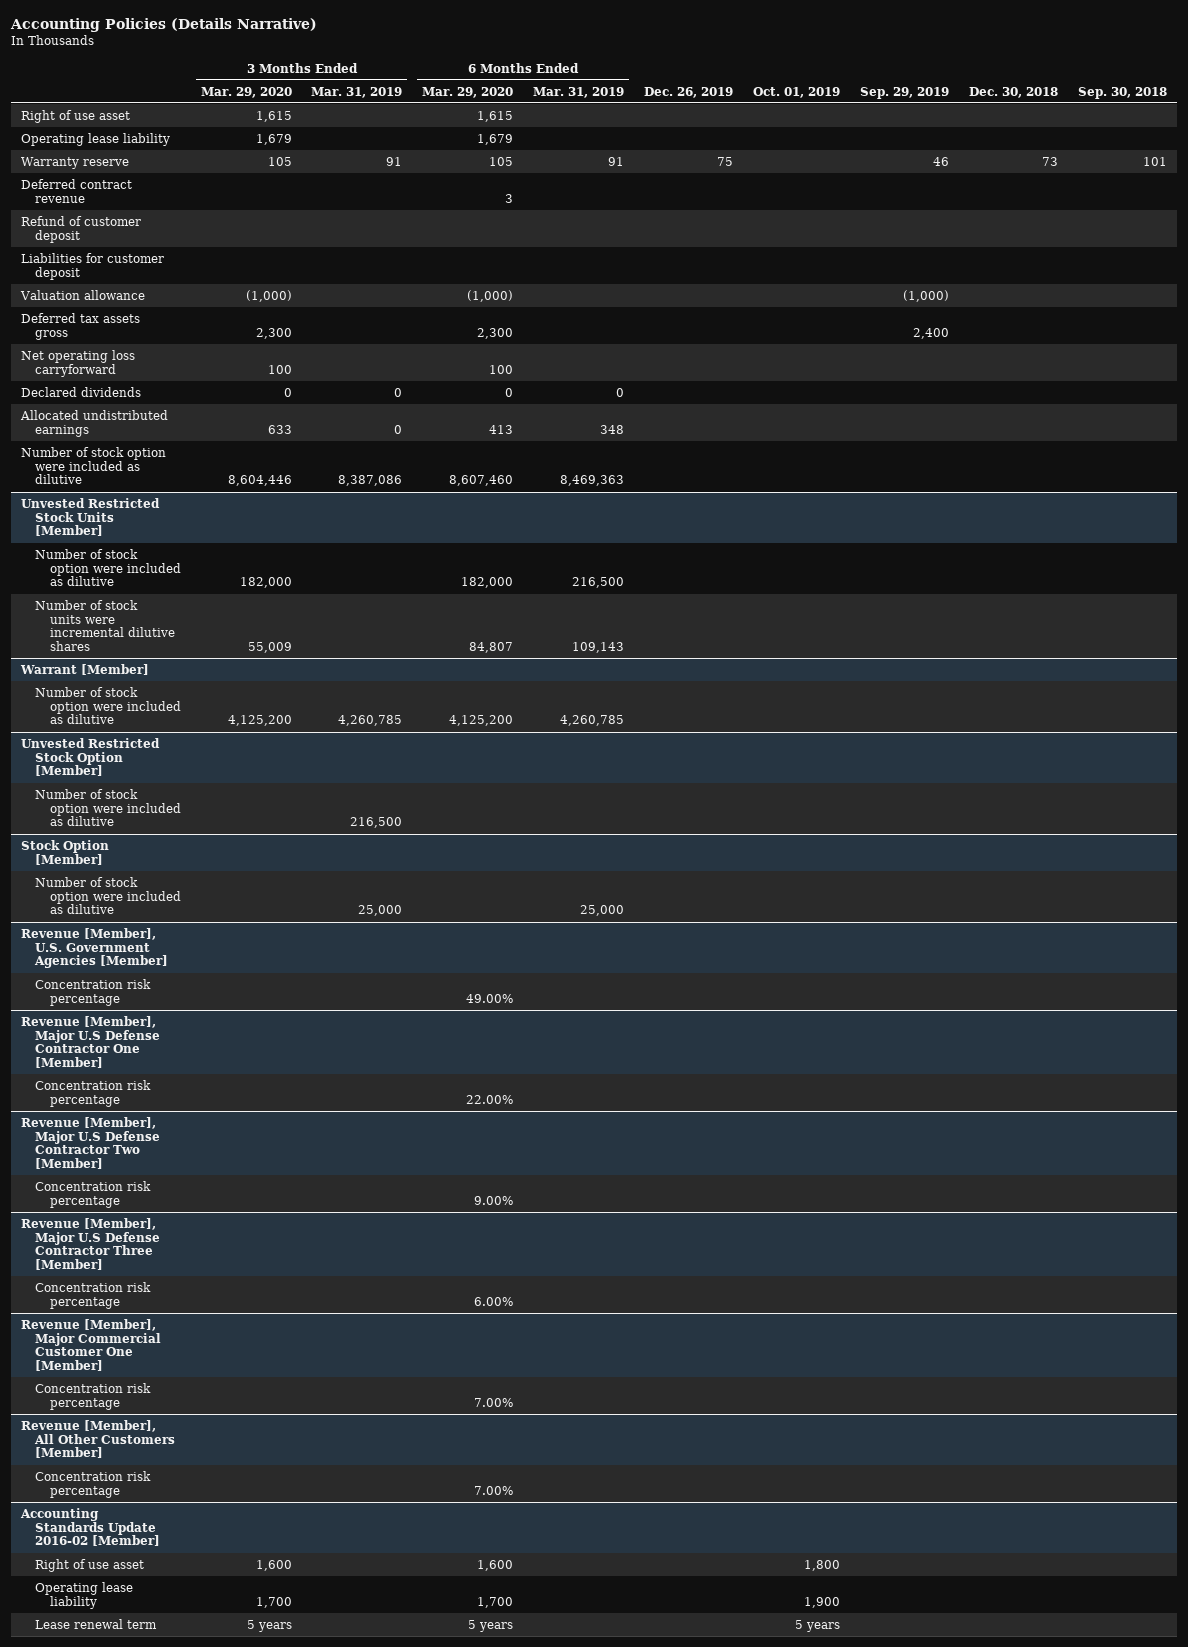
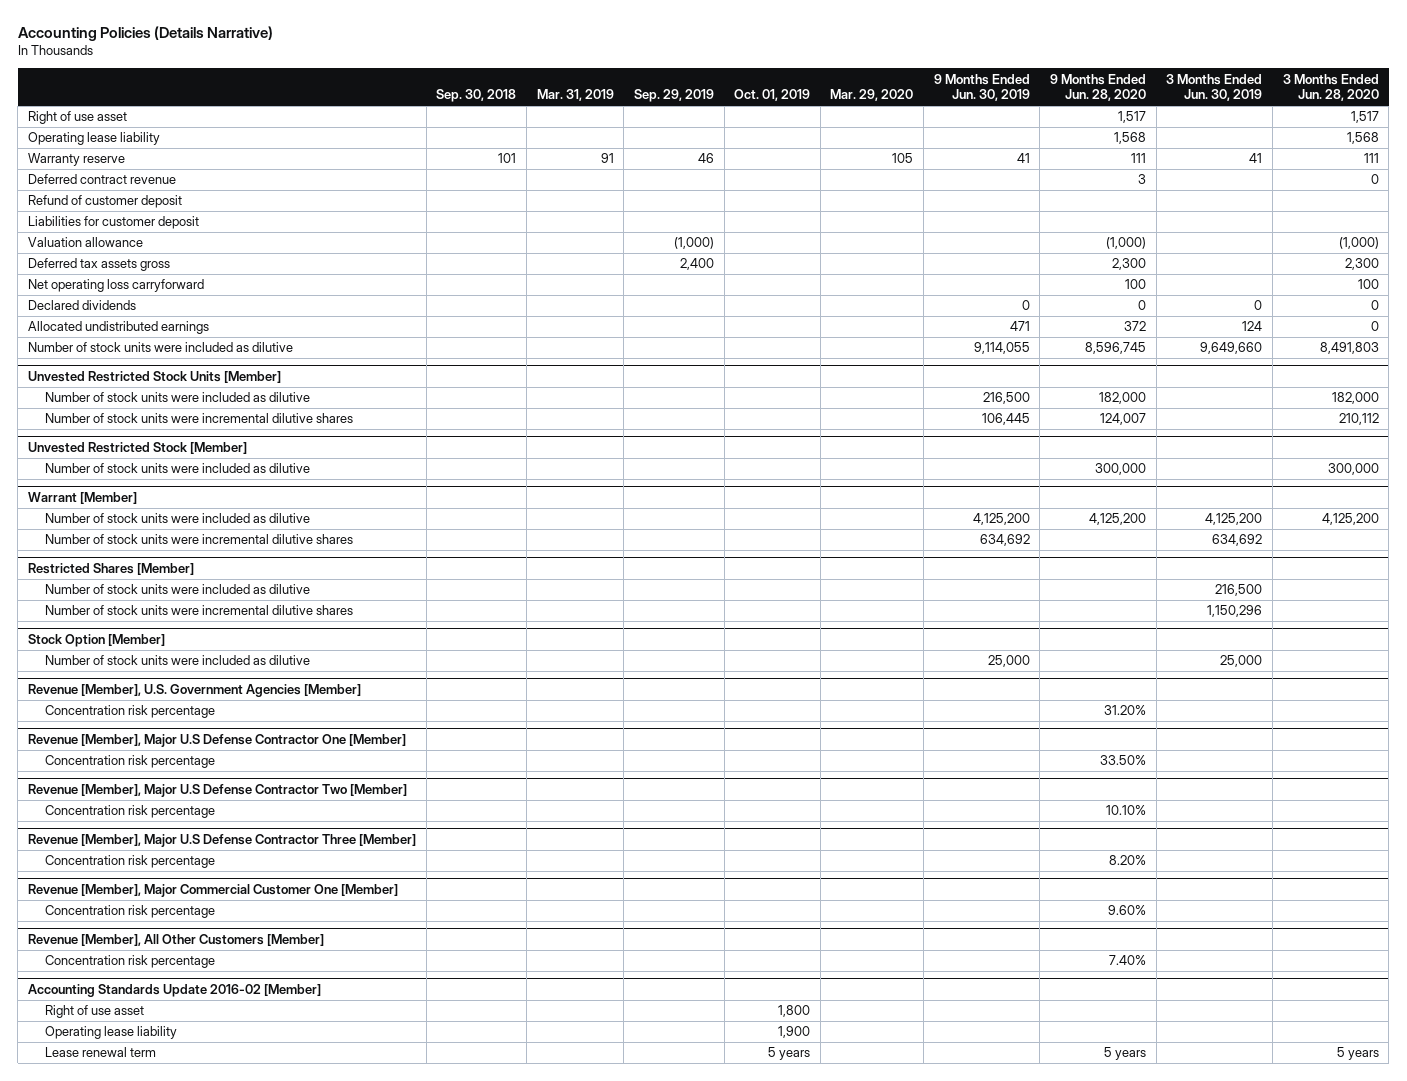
- | 3 Months Ended Mar. 29, 2020 | 3 Months Ended Mar. 31, 2019 | 6 Months Ended Mar. 29, 2020 | 6 Months Ended Mar. 31, 2019 | Dec. 26, 2019 | Oct. 01, 2019 | Sep. 29, 2019 | Dec. 30, 2018 | Sep. 30, 2018
+ | Sep. 30, 2018 | Mar. 31, 2019 | Sep. 29, 2019 | Oct. 01, 2019 | Mar. 29, 2020 | 9 Months Ended Jun. 30, 2019 | 9 Months Ended Jun. 28, 2020 | 3 Months Ended Jun. 30, 2019 | 3 Months Ended Jun. 28, 2020
- Number of stock option were included as dilutive | 8,604,446 | 8,387,086 | 8,607,460 | 8,469,363 | | | | |
+ Number of stock units were included as dilutive | | | | | | 9,114,055 | 8,596,745 | 9,649,660 | 8,491,803
@ Unvested Restricted Stock Units [Member]
- Number of stock option were included as dilutive | 182,000 | | 182,000 | 216,500 | | | | |
+ Number of stock units were included as dilutive | | | | | | 216,500 | 182,000 | | 182,000
+ Unvested Restricted Stock [Member]
+ Number of stock units were included as dilutive | | | | | | | 300,000 | | 300,000
@ Warrant [Member]
- Number of stock option were included as dilutive | 4,125,200 | 4,260,785 | 4,125,200 | 4,260,785 | | | | |
- Unvested Restricted Stock Option [Member]
- Number of stock option were included as dilutive | | 216,500 | | | | | | |
@ Warrant [Member]
+ Number of stock units were included as dilutive | | | | | | 4,125,200 | 4,125,200 | 4,125,200 | 4,125,200
+ Number of stock units were incremental dilutive shares | | | | | | 634,692 | | 634,692 |
+ Restricted Shares [Member]
+ Number of stock units were included as dilutive | | | | | | | | 216,500 |
+ Number of stock units were incremental dilutive shares | | | | | | | | 1,150,296 |
@ Stock Option [Member]
- Number of stock option were included as dilutive | | 25,000 | | 25,000 | | | | |
+ Number of stock units were included as dilutive | | | | | | 25,000 | | 25,000 |

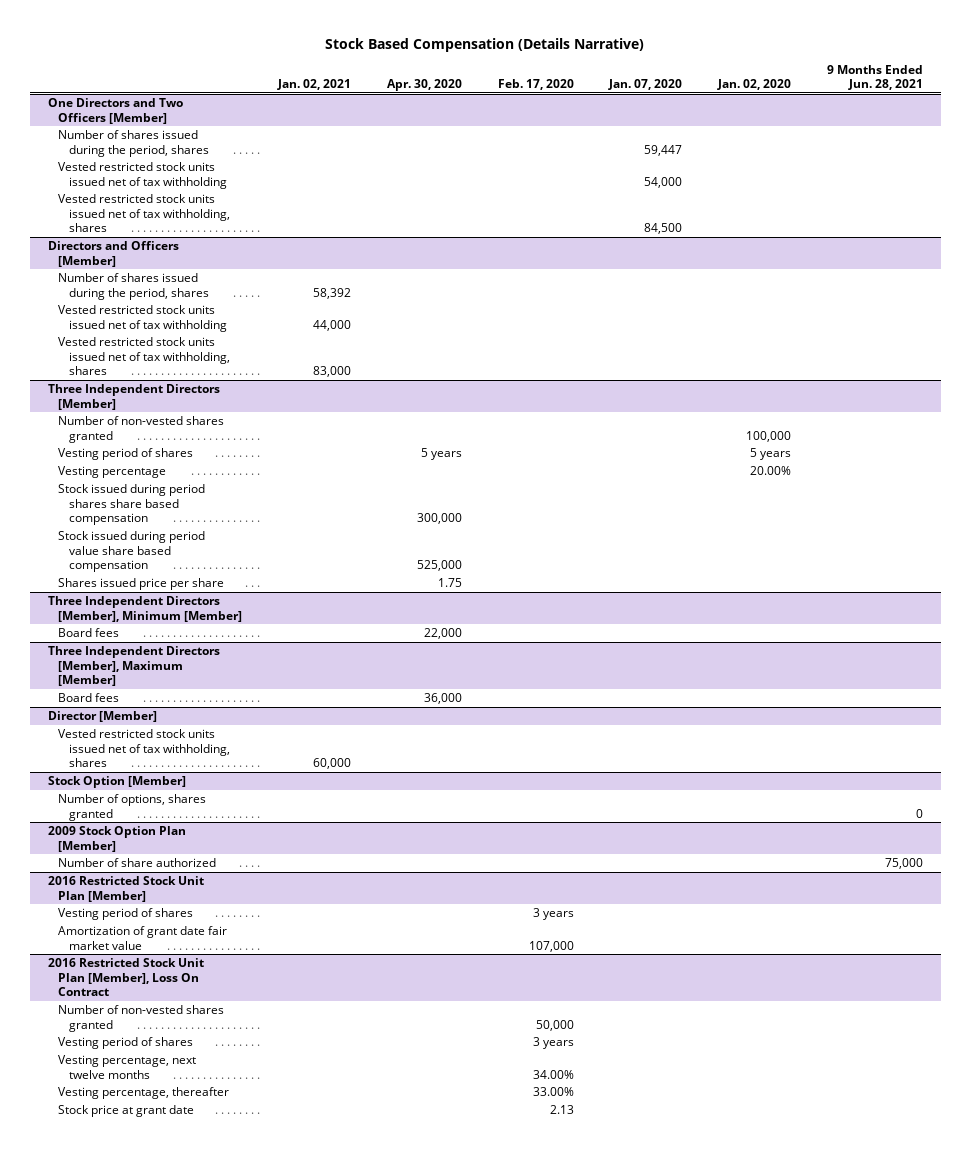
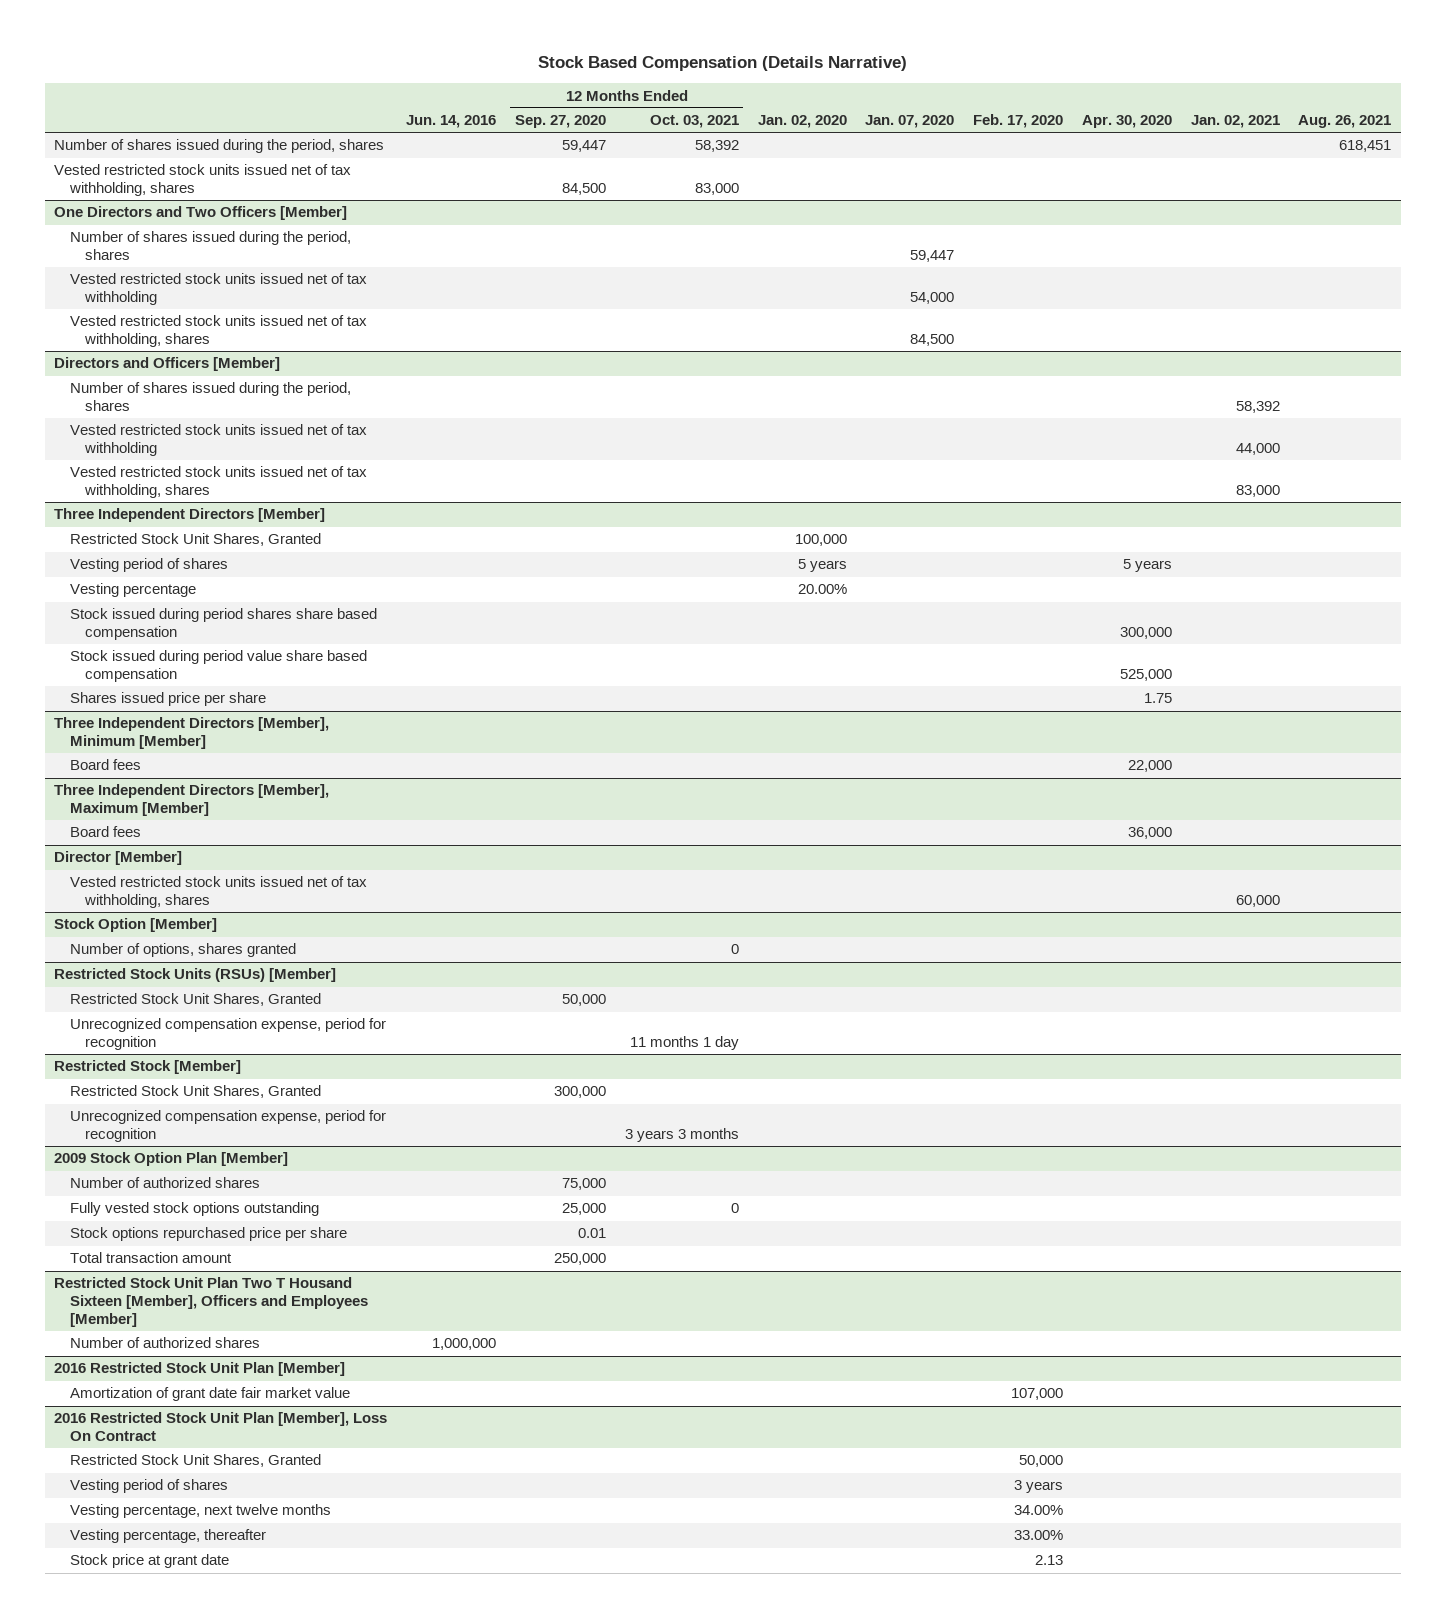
- | Jan. 02, 2021 | Apr. 30, 2020 | Feb. 17, 2020 | Jan. 07, 2020 | Jan. 02, 2020 | 9 Months Ended Jun. 28, 2021
+ | Jun. 14, 2016 | 12 Months Ended Sep. 27, 2020 | 12 Months Ended Oct. 03, 2021 | Jan. 02, 2020 | Jan. 07, 2020 | Feb. 17, 2020 | Apr. 30, 2020 | Jan. 02, 2021 | Aug. 26, 2021
+ Number of shares issued during the period, shares | | 59,447 | 58,392 | | | | | | 618,451
+ Vested restricted stock units issued net of tax withholding, shares | | 84,500 | 83,000 | | | | | |
@ Three Independent Directors [Member]
- Number of non-vested shares granted | | | | | 100,000 |
+ Restricted Stock Unit Shares, Granted | | | | 100,000 | | | | |
+ Restricted Stock Units (RSUs) [Member]
+ Restricted Stock Unit Shares, Granted | | 50,000 | | | | | | |
+ Unrecognized compensation expense, period for recognition | | | 11 months 1 day | | | | | |
+ Restricted Stock [Member]
+ Restricted Stock Unit Shares, Granted | | 300,000 | | | | | | |
+ Unrecognized compensation expense, period for recognition | | | 3 years 3 months | | | | | |
@ 2009 Stock Option Plan [Member]
- Number of share authorized | | | | | | 75,000
+ Number of authorized shares | | 75,000 | | | | | | |
+ Fully vested stock options outstanding | | 25,000 | 0 | | | | | |
+ Stock options repurchased price per share | | 0.01 | | | | | | |
+ Total transaction amount | | 250,000 | | | | | | |
+ Restricted Stock Unit Plan Two T Housand Sixteen [Member], Officers and Employees [Member]
+ Number of authorized shares | 1,000,000 | | | | | | | |
@ 2016 Restricted Stock Unit Plan [Member]
- Vesting period of shares | | | 3 years | | |
@ 2016 Restricted Stock Unit Plan [Member], Loss On Contract
- Number of non-vested shares granted | | | 50,000 | | |
+ Restricted Stock Unit Shares, Granted | | | | | | 50,000 | | |

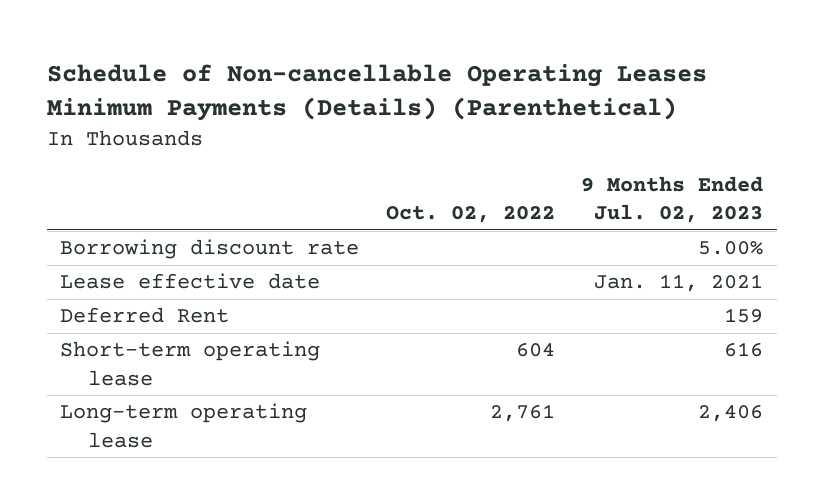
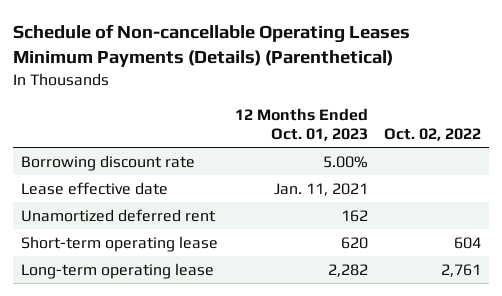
- | Oct. 02, 2022 | 9 Months Ended Jul. 02, 2023
+ | 12 Months Ended Oct. 01, 2023 | Oct. 02, 2022
- Deferred Rent | | 159
+ Unamortized deferred rent | 162 |

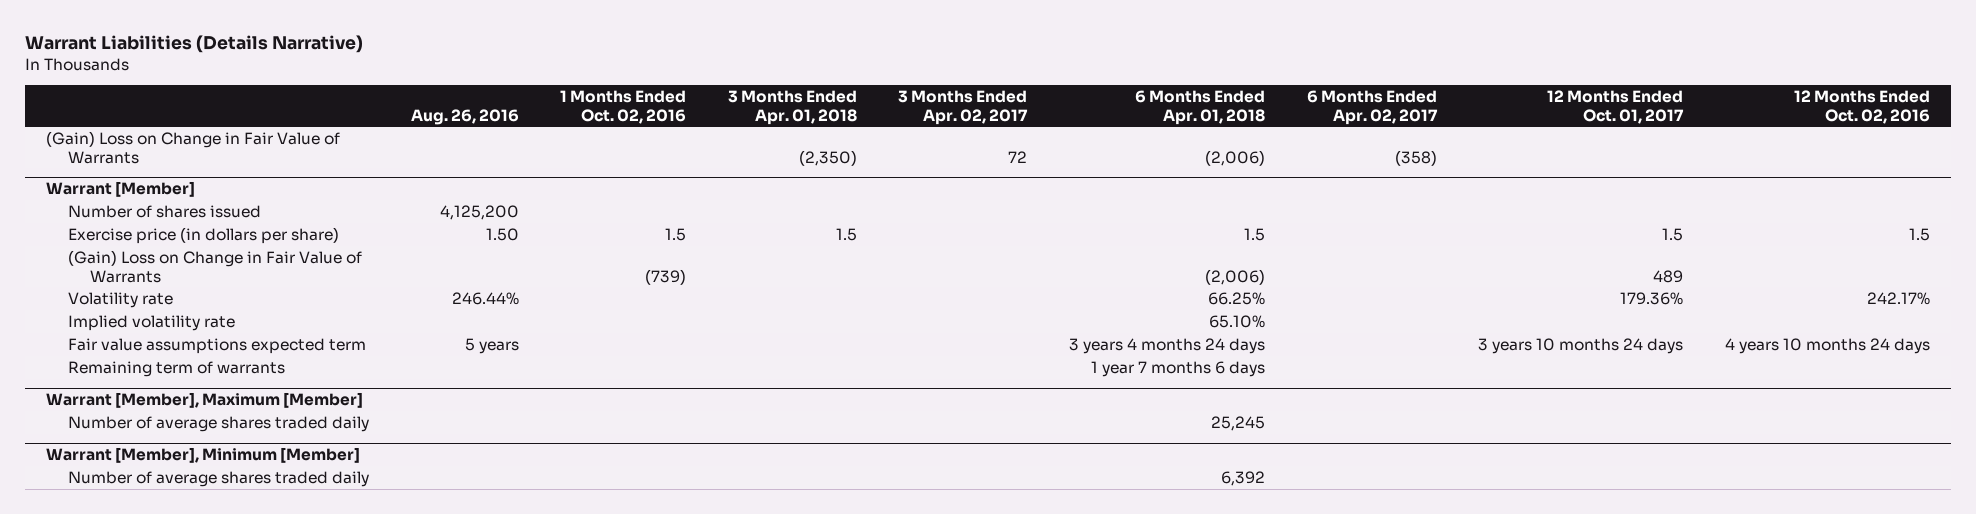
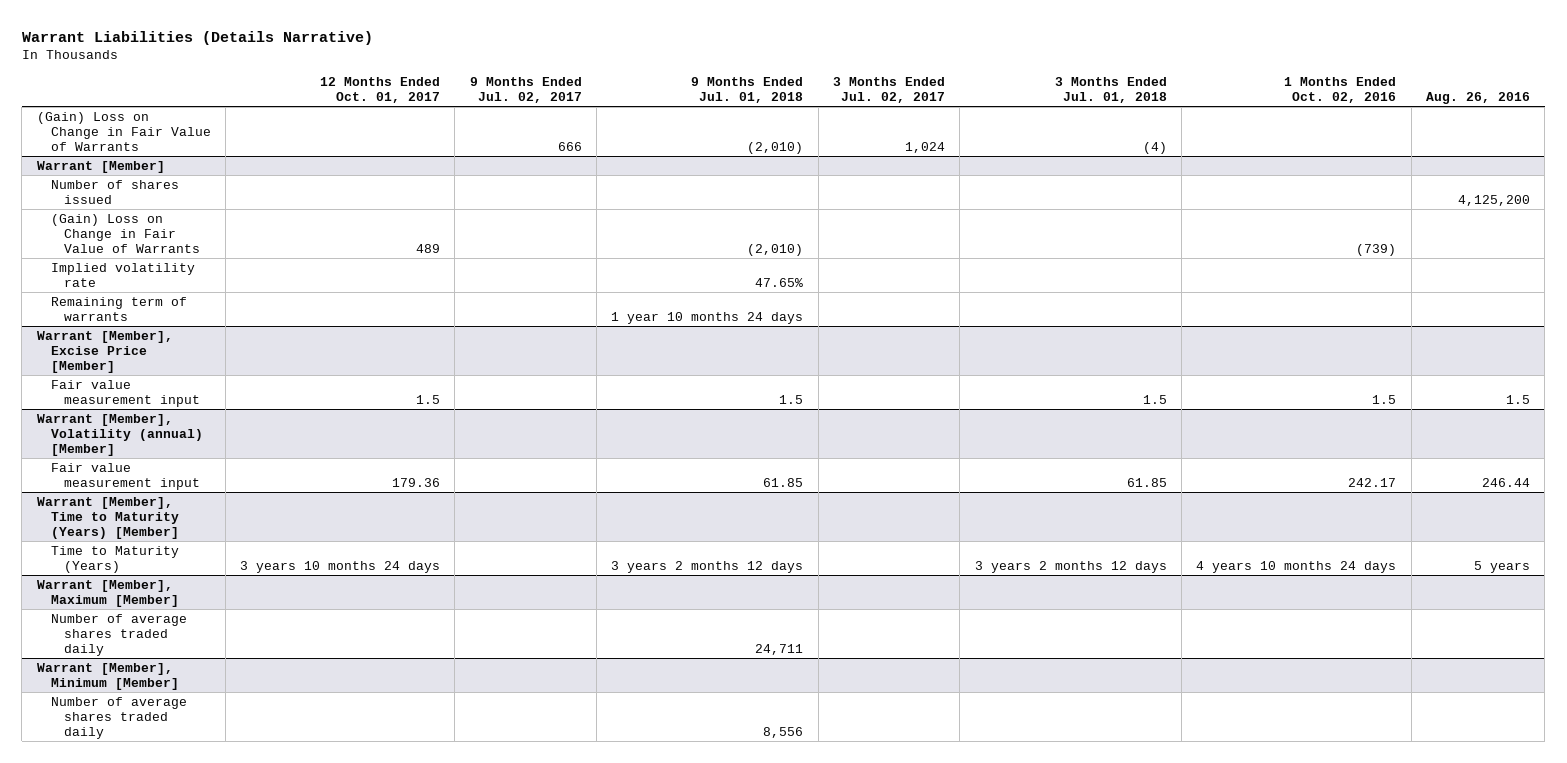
- | Aug. 26, 2016 | 1 Months Ended Oct. 02, 2016 | 3 Months Ended Apr. 01, 2018 | 3 Months Ended Apr. 02, 2017 | 6 Months Ended Apr. 01, 2018 | 6 Months Ended Apr. 02, 2017 | 12 Months Ended Oct. 01, 2017 | 12 Months Ended Oct. 02, 2016
+ | 12 Months Ended Oct. 01, 2017 | 9 Months Ended Jul. 02, 2017 | 9 Months Ended Jul. 01, 2018 | 3 Months Ended Jul. 02, 2017 | 3 Months Ended Jul. 01, 2018 | 1 Months Ended Oct. 02, 2016 | Aug. 26, 2016
@ Warrant [Member]
- Exercise price (in dollars per share) | 1.50 | 1.5 | 1.5 | | 1.5 | | 1.5 | 1.5
- Volatility rate | 246.44% | | | | 66.25% | | 179.36% | 242.17%
- Fair value assumptions expected term | 5 years | | | | 3 years 4 months 24 days | | 3 years 10 months 24 days | 4 years 10 months 24 days
+ Warrant [Member], Excise Price [Member]
+ Fair value measurement input | 1.5 | | 1.5 | | 1.5 | 1.5 | 1.5
+ Warrant [Member], Volatility (annual) [Member]
+ Fair value measurement input | 179.36 | | 61.85 | | 61.85 | 242.17 | 246.44
+ Warrant [Member], Time to Maturity (Years) [Member]
+ Time to Maturity (Years) | 3 years 10 months 24 days | | 3 years 2 months 12 days | | 3 years 2 months 12 days | 4 years 10 months 24 days | 5 years

